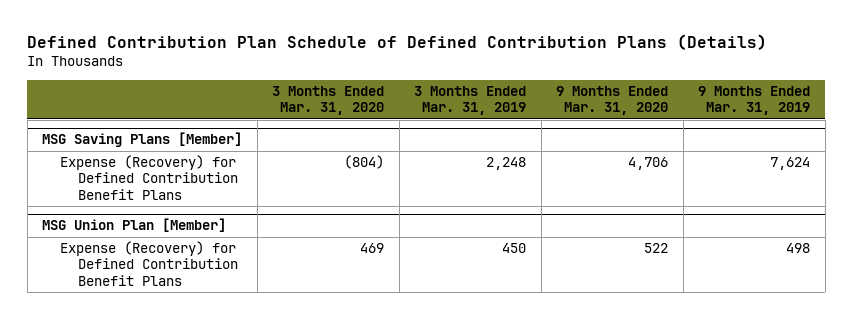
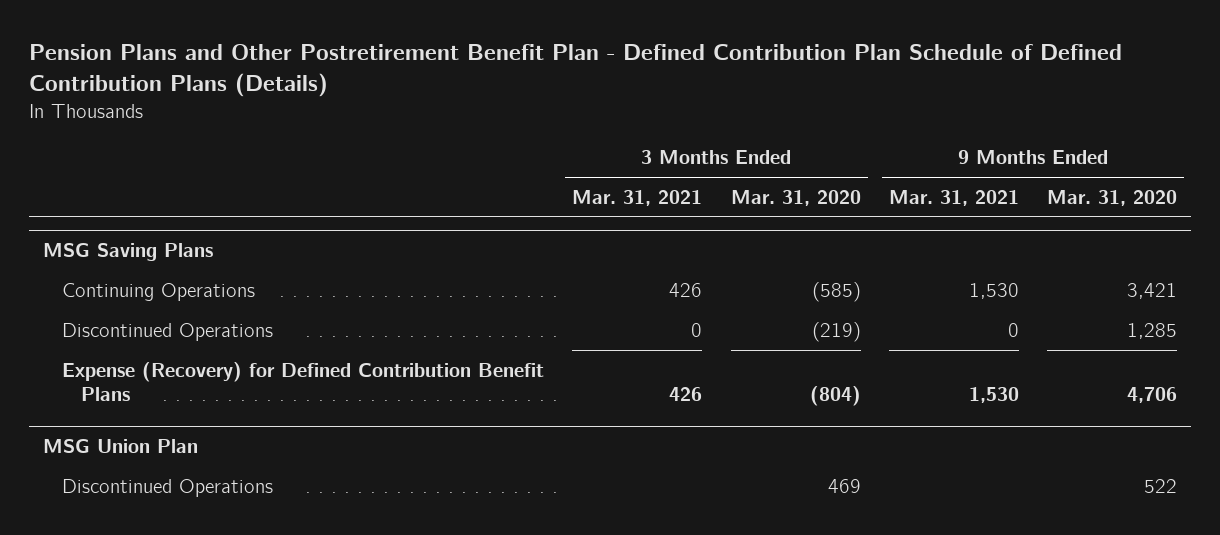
- Defined Contribution Plan Schedule of Defined Contribution Plans (Details)
+ Pension Plans and Other Postretirement Benefit Plan - Defined Contribution Plan Schedule of Defined Contribution Plans (Details)
- | 3 Months Ended Mar. 31, 2020 | 3 Months Ended Mar. 31, 2019 | 9 Months Ended Mar. 31, 2020 | 9 Months Ended Mar. 31, 2019
+ | 3 Months Ended Mar. 31, 2021 | 3 Months Ended Mar. 31, 2020 | 9 Months Ended Mar. 31, 2021 | 9 Months Ended Mar. 31, 2020
- MSG Saving Plans [Member]
+ MSG Saving Plans
+ Continuing Operations | 426 | (585) | 1,530 | 3,421
+ Discontinued Operations | 0 | (219) | 0 | 1,285
- MSG Union Plan [Member]
- Expense (Recovery) for Defined Contribution Benefit Plans | 469 | 450 | 522 | 498
+ MSG Union Plan
+ Discontinued Operations | | 469 | | 522

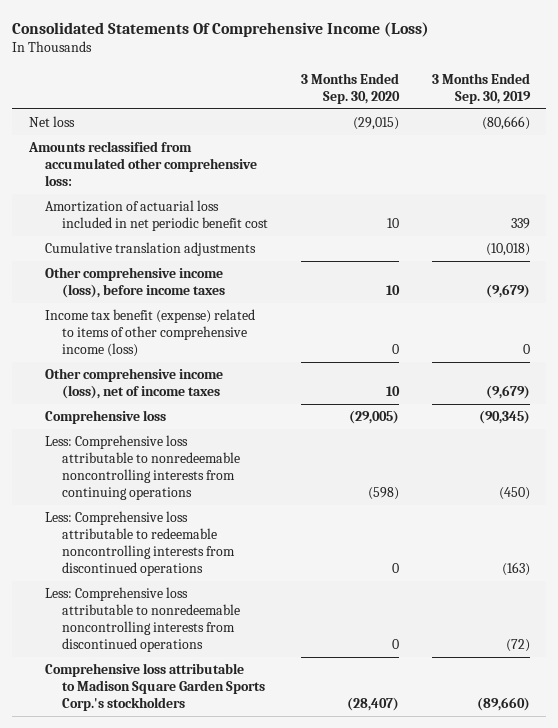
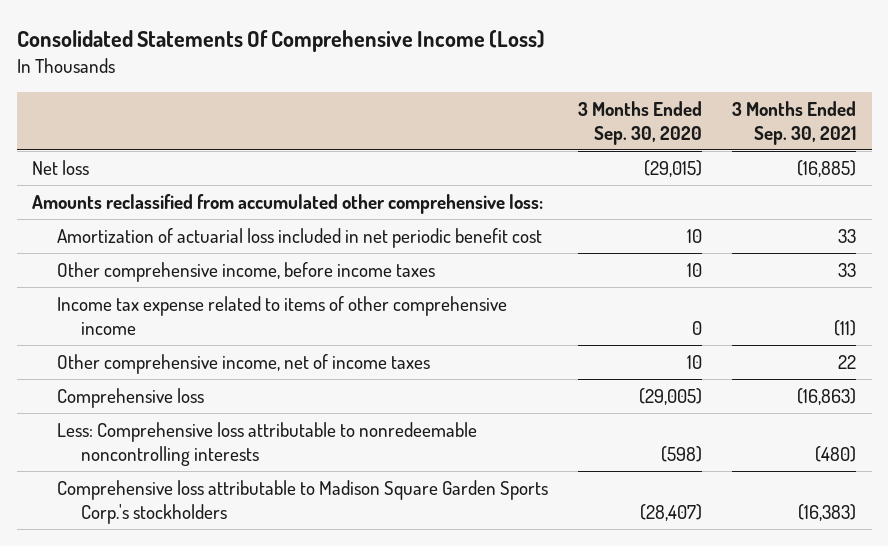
- | 3 Months Ended Sep. 30, 2020 | 3 Months Ended Sep. 30, 2019
+ | 3 Months Ended Sep. 30, 2020 | 3 Months Ended Sep. 30, 2021
- Cumulative translation adjustments | | (10,018)
- Other comprehensive income (loss), before income taxes | 10 | (9,679)
- Income tax benefit (expense) related to items of other comprehensive income (loss) | 0 | 0
- Other comprehensive income (loss), net of income taxes | 10 | (9,679)
+ Other comprehensive income, before income taxes | 10 | 33
+ Income tax expense related to items of other comprehensive income | 0 | (11)
+ Other comprehensive income, net of income taxes | 10 | 22
- Less: Comprehensive loss attributable to nonredeemable noncontrolling interests from continuing operations | (598) | (450)
- Less: Comprehensive loss attributable to redeemable noncontrolling interests from discontinued operations | 0 | (163)
- Less: Comprehensive loss attributable to nonredeemable noncontrolling interests from discontinued operations | 0 | (72)
+ Less: Comprehensive loss attributable to nonredeemable noncontrolling interests | (598) | (480)

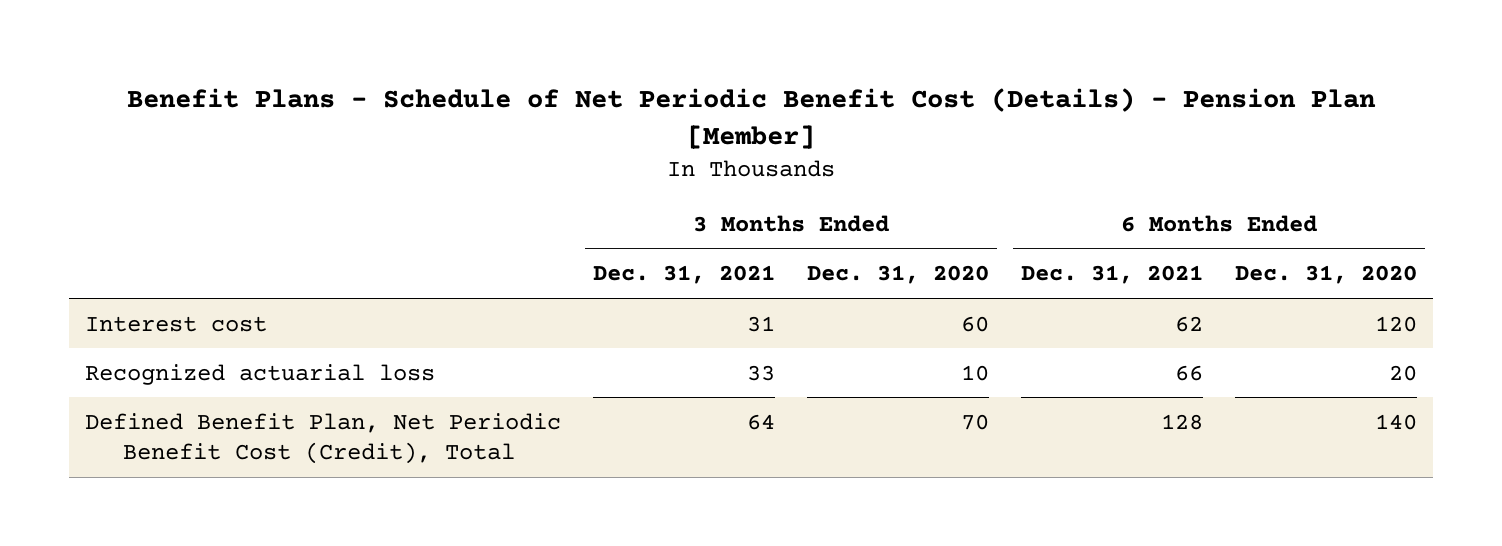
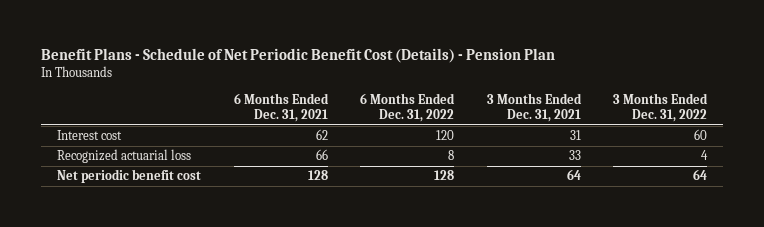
- Benefit Plans - Schedule of Net Periodic Benefit Cost (Details) - Pension Plan [Member]
+ Benefit Plans - Schedule of Net Periodic Benefit Cost (Details) - Pension Plan
- | 3 Months Ended Dec. 31, 2021 | 3 Months Ended Dec. 31, 2020 | 6 Months Ended Dec. 31, 2021 | 6 Months Ended Dec. 31, 2020
+ | 6 Months Ended Dec. 31, 2021 | 6 Months Ended Dec. 31, 2022 | 3 Months Ended Dec. 31, 2021 | 3 Months Ended Dec. 31, 2022
- Defined Benefit Plan, Net Periodic Benefit Cost (Credit), Total | 64 | 70 | 128 | 140
+ Net periodic benefit cost | 128 | 128 | 64 | 64

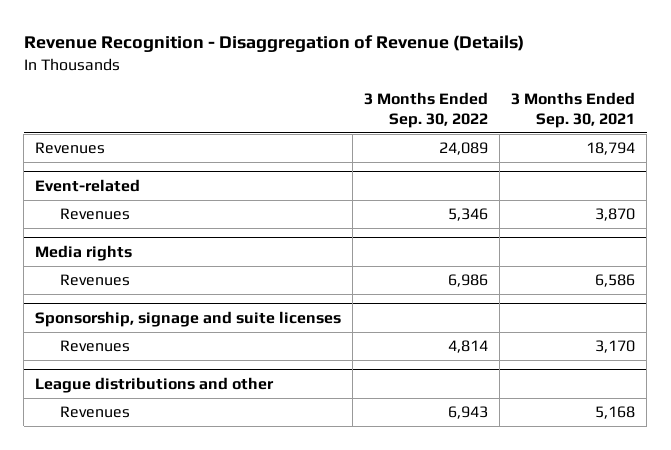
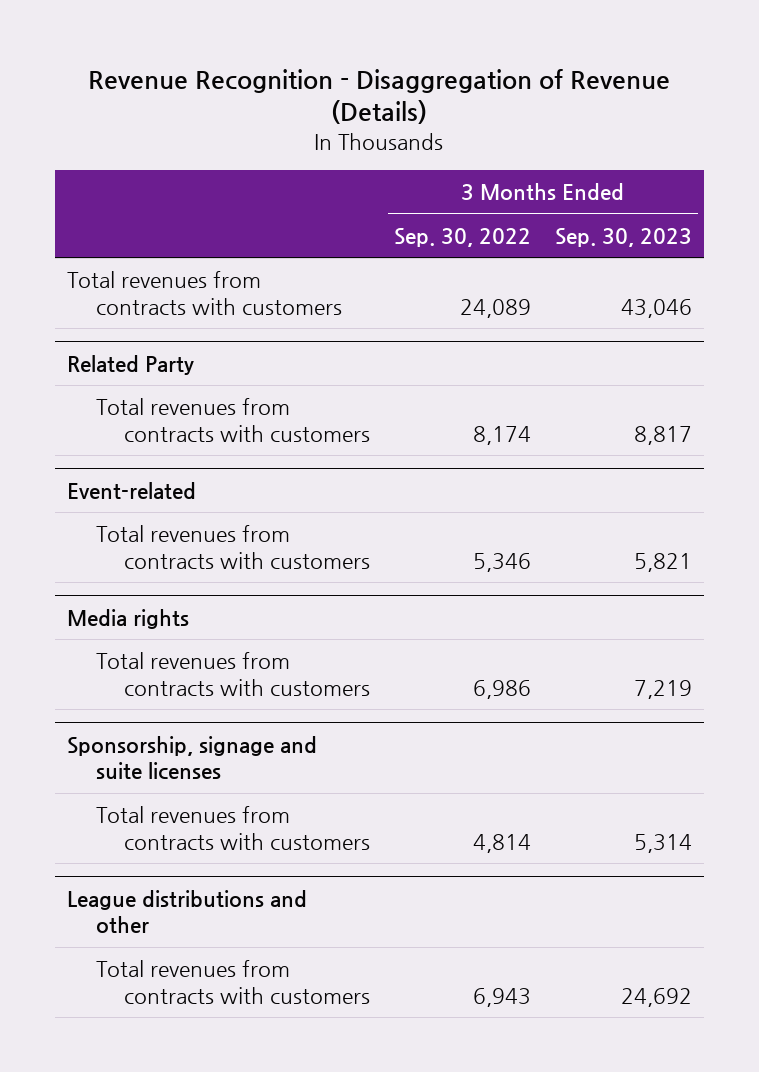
- | 3 Months Ended Sep. 30, 2022 | 3 Months Ended Sep. 30, 2021
+ | 3 Months Ended Sep. 30, 2022 | 3 Months Ended Sep. 30, 2023
- Revenues | 24,089 | 18,794
+ Total revenues from contracts with customers | 24,089 | 43,046
+ Related Party
+ Total revenues from contracts with customers | 8,174 | 8,817
@ Event-related
- Revenues | 5,346 | 3,870
+ Total revenues from contracts with customers | 5,346 | 5,821
@ Media rights
- Revenues | 6,986 | 6,586
+ Total revenues from contracts with customers | 6,986 | 7,219
@ Sponsorship, signage and suite licenses
- Revenues | 4,814 | 3,170
+ Total revenues from contracts with customers | 4,814 | 5,314
@ League distributions and other
- Revenues | 6,943 | 5,168
+ Total revenues from contracts with customers | 6,943 | 24,692

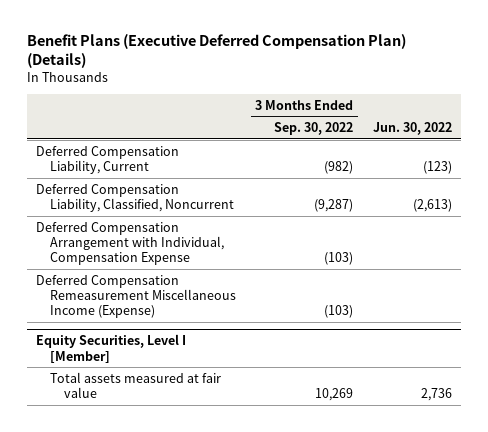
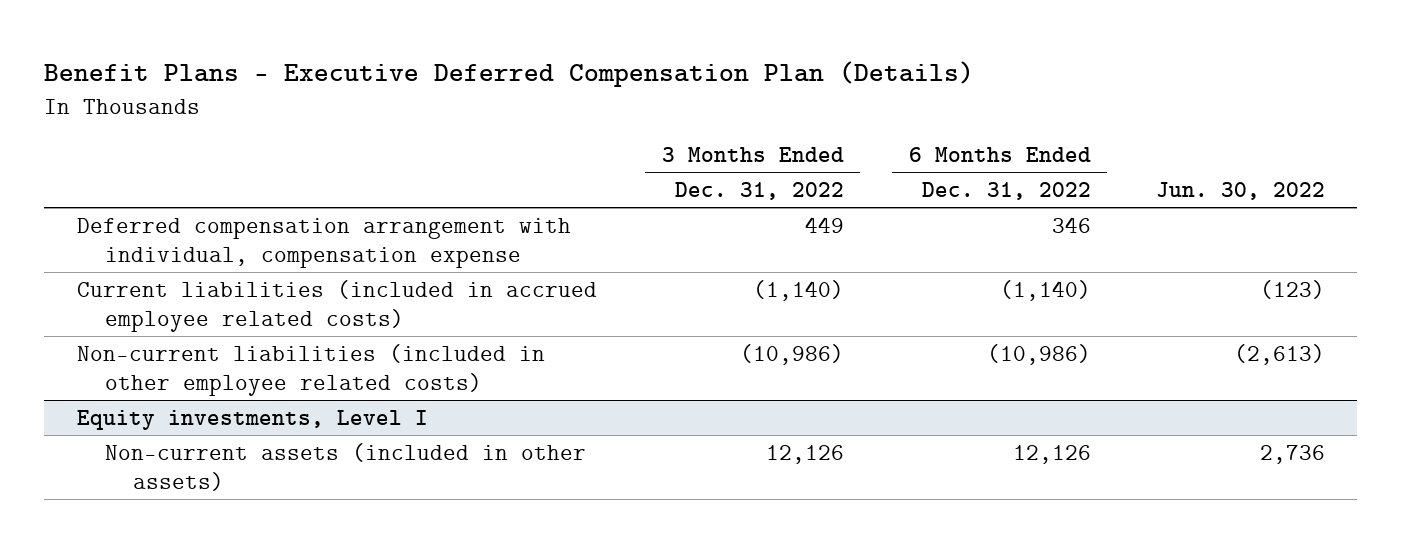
- Benefit Plans (Executive Deferred Compensation Plan) (Details)
+ Benefit Plans - Executive Deferred Compensation Plan (Details)
- | 3 Months Ended Sep. 30, 2022 | Jun. 30, 2022
+ | 3 Months Ended Dec. 31, 2022 | 6 Months Ended Dec. 31, 2022 | Jun. 30, 2022
- Deferred Compensation Liability, Current | (982) | (123)
- Deferred Compensation Liability, Classified, Noncurrent | (9,287) | (2,613)
- Deferred Compensation Arrangement with Individual, Compensation Expense | (103) |
- Deferred Compensation Remeasurement Miscellaneous Income (Expense) | (103) |
- Equity Securities, Level I [Member]
- Total assets measured at fair value | 10,269 | 2,736
+ Deferred compensation arrangement with individual, compensation expense | 449 | 346 |
+ Current liabilities (included in accrued employee related costs) | (1,140) | (1,140) | (123)
+ Non-current liabilities (included in other employee related costs) | (10,986) | (10,986) | (2,613)
+ Equity investments, Level I
+ Non-current assets (included in other assets) | 12,126 | 12,126 | 2,736

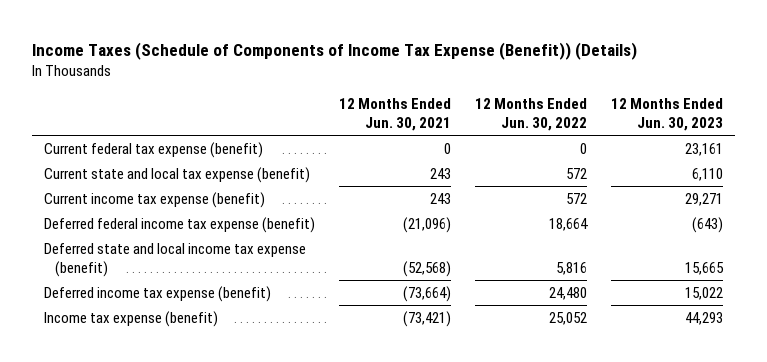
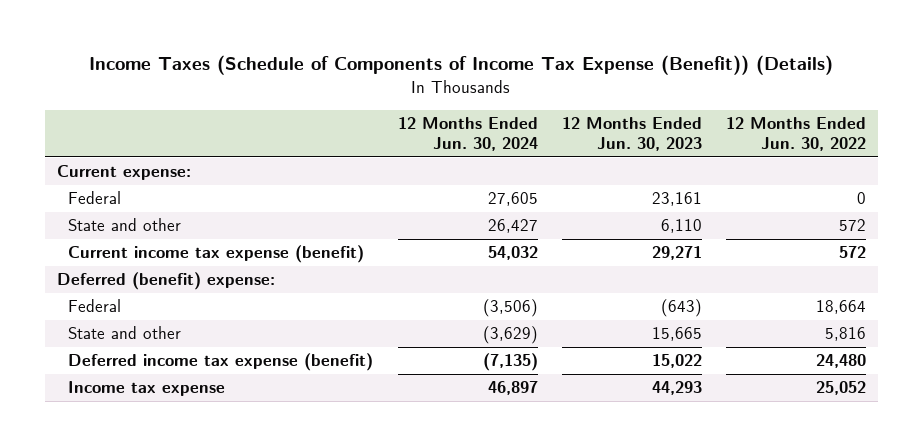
- | 12 Months Ended Jun. 30, 2021 | 12 Months Ended Jun. 30, 2022 | 12 Months Ended Jun. 30, 2023
+ | 12 Months Ended Jun. 30, 2024 | 12 Months Ended Jun. 30, 2023 | 12 Months Ended Jun. 30, 2022
- Current federal tax expense (benefit) | 0 | 0 | 23,161
- Current state and local tax expense (benefit) | 243 | 572 | 6,110
+ Current expense:
+ Federal | 27,605 | 23,161 | 0
+ State and other | 26,427 | 6,110 | 572
- Deferred federal income tax expense (benefit) | (21,096) | 18,664 | (643)
- Deferred state and local income tax expense (benefit) | (52,568) | 5,816 | 15,665
+ Deferred (benefit) expense:
+ Federal | (3,506) | (643) | 18,664
+ State and other | (3,629) | 15,665 | 5,816
- Income tax expense (benefit) | (73,421) | 25,052 | 44,293
+ Income tax expense | 46,897 | 44,293 | 25,052

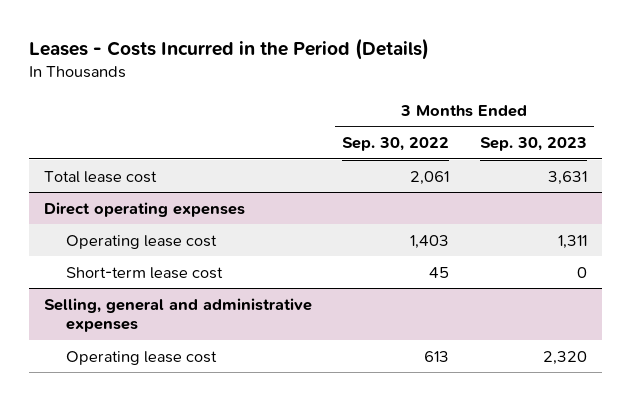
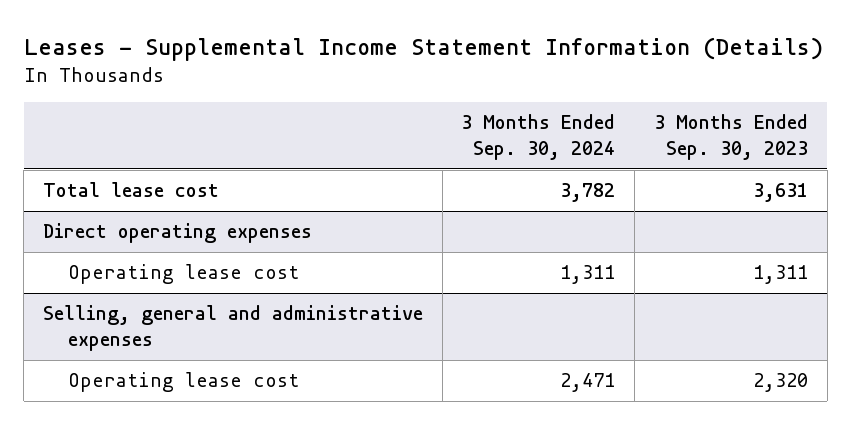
- Leases - Costs Incurred in the Period (Details)
+ Leases - Supplemental Income Statement Information (Details)
- | 3 Months Ended Sep. 30, 2022 | 3 Months Ended Sep. 30, 2023
+ | 3 Months Ended Sep. 30, 2024 | 3 Months Ended Sep. 30, 2023
@ Direct operating expenses
- Short-term lease cost | 45 | 0

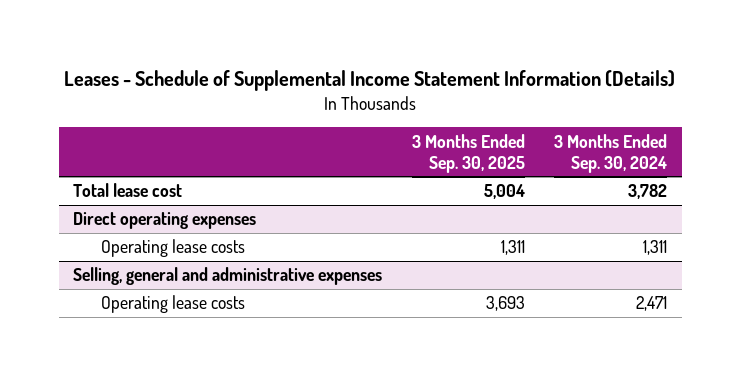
- Leases - Supplemental Income Statement Information (Details)
+ Leases - Schedule of Supplemental Income Statement Information (Details)
- | 3 Months Ended Sep. 30, 2024 | 3 Months Ended Sep. 30, 2023
+ | 3 Months Ended Sep. 30, 2025 | 3 Months Ended Sep. 30, 2024
@ Direct operating expenses
- Operating lease cost | 1,311 | 1,311
+ Operating lease costs | 1,311 | 1,311
@ Selling, general and administrative expenses
- Operating lease cost | 2,471 | 2,320
+ Operating lease costs | 3,693 | 2,471

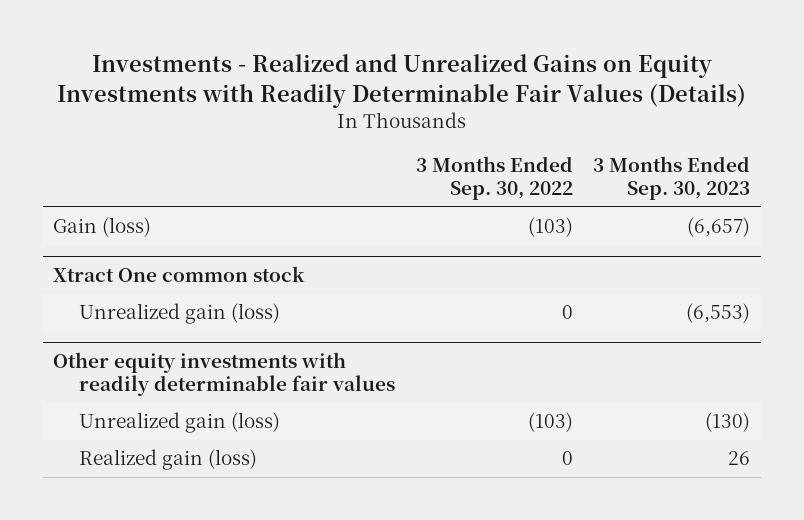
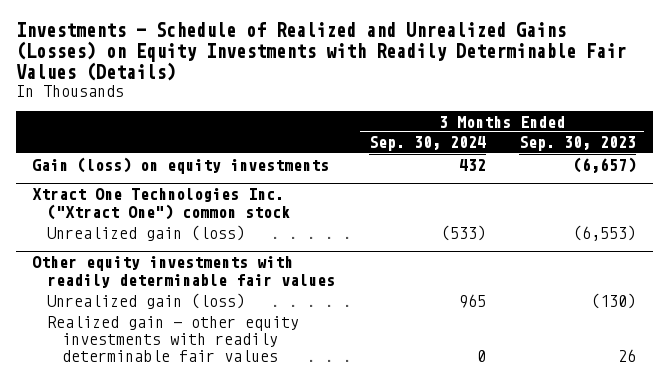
- Investments - Realized and Unrealized Gains on Equity Investments with Readily Determinable Fair Values (Details)
+ Investments - Schedule of Realized and Unrealized Gains (Losses) on Equity Investments with Readily Determinable Fair Values (Details)
- | 3 Months Ended Sep. 30, 2022 | 3 Months Ended Sep. 30, 2023
+ | 3 Months Ended Sep. 30, 2024 | 3 Months Ended Sep. 30, 2023
- Gain (loss) | (103) | (6,657)
- Xtract One common stock
+ Gain (loss) on equity investments | 432 | (6,657)
+ Xtract One Technologies Inc. ("Xtract One") common stock
@ Other equity investments with readily determinable fair values
- Realized gain (loss) | 0 | 26
+ Realized gain - other equity investments with readily determinable fair values | 0 | 26

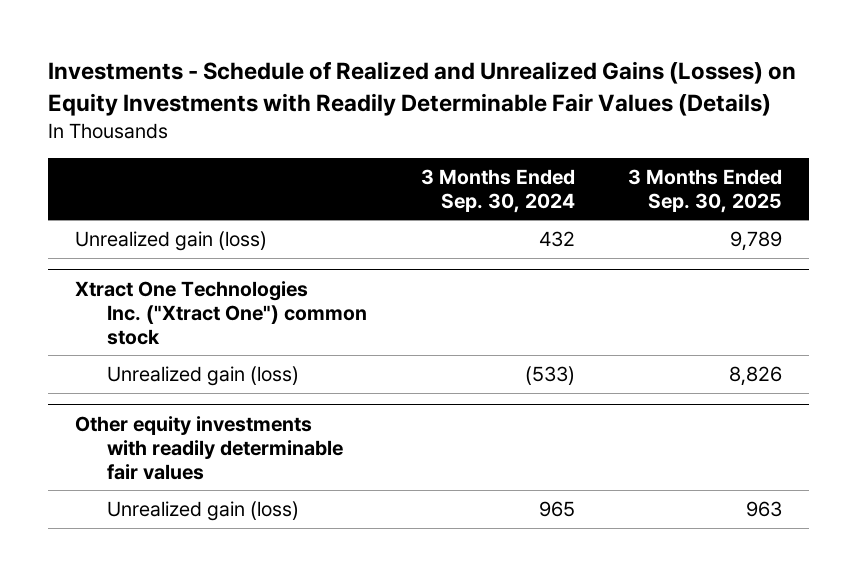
- | 3 Months Ended Sep. 30, 2024 | 3 Months Ended Sep. 30, 2023
+ | 3 Months Ended Sep. 30, 2024 | 3 Months Ended Sep. 30, 2025
- Gain (loss) on equity investments | 432 | (6,657)
+ Unrealized gain (loss) | 432 | 9,789
@ Other equity investments with readily determinable fair values
- Realized gain - other equity investments with readily determinable fair values | 0 | 26

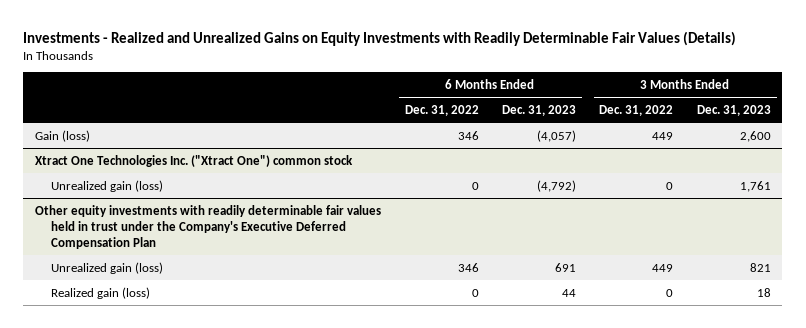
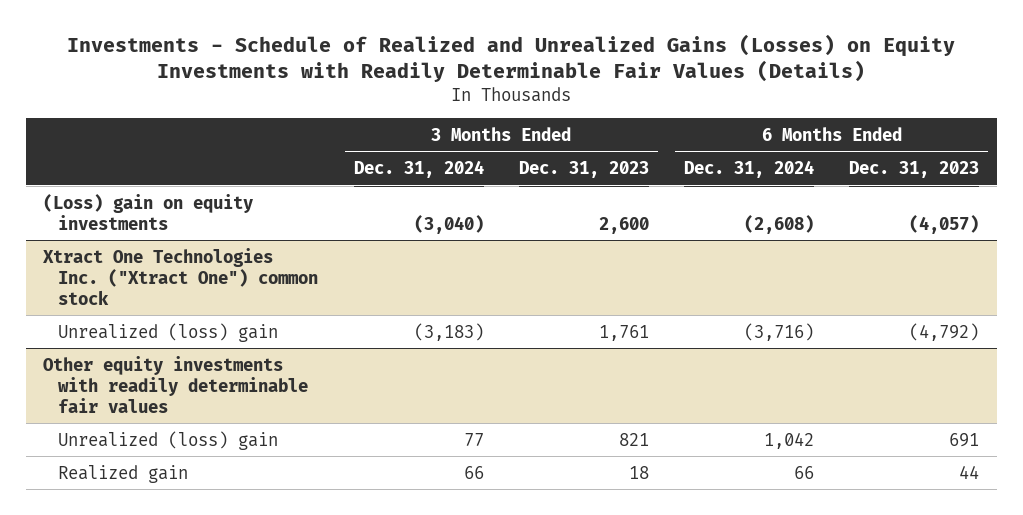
- Investments - Realized and Unrealized Gains on Equity Investments with Readily Determinable Fair Values (Details)
+ Investments - Schedule of Realized and Unrealized Gains (Losses) on Equity Investments with Readily Determinable Fair Values (Details)
- | 6 Months Ended Dec. 31, 2022 | 6 Months Ended Dec. 31, 2023 | 3 Months Ended Dec. 31, 2022 | 3 Months Ended Dec. 31, 2023
+ | 3 Months Ended Dec. 31, 2024 | 3 Months Ended Dec. 31, 2023 | 6 Months Ended Dec. 31, 2024 | 6 Months Ended Dec. 31, 2023
- Gain (loss) | 346 | (4,057) | 449 | 2,600
+ (Loss) gain on equity investments | (3,040) | 2,600 | (2,608) | (4,057)
@ Xtract One Technologies Inc. ("Xtract One") common stock
- Unrealized gain (loss) | 0 | (4,792) | 0 | 1,761
- Other equity investments with readily determinable fair values held in trust under the Company's Executive Deferred Compensation Plan
- Unrealized gain (loss) | 346 | 691 | 449 | 821
- Realized gain (loss) | 0 | 44 | 0 | 18
@ Xtract One Technologies Inc. ("Xtract One") common stock
+ Unrealized (loss) gain | (3,183) | 1,761 | (3,716) | (4,792)
+ Other equity investments with readily determinable fair values
+ Unrealized (loss) gain | 77 | 821 | 1,042 | 691
+ Realized gain | 66 | 18 | 66 | 44

